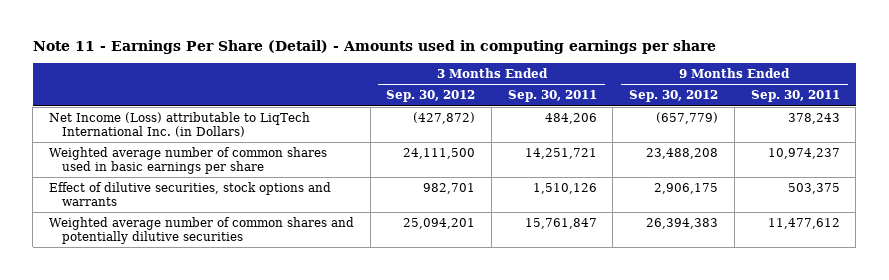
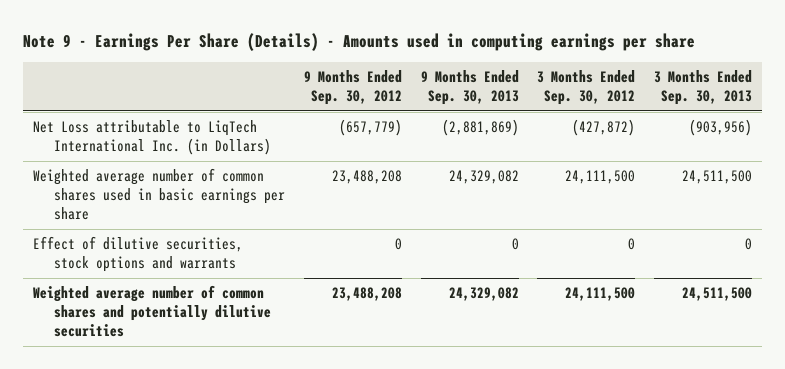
- Note 11 - Earnings Per Share (Detail) - Amounts used in computing earnings per share
+ Note 9 - Earnings Per Share (Details) - Amounts used in computing earnings per share
- | 3 Months Ended Sep. 30, 2012 | 3 Months Ended Sep. 30, 2011 | 9 Months Ended Sep. 30, 2012 | 9 Months Ended Sep. 30, 2011
+ | 9 Months Ended Sep. 30, 2012 | 9 Months Ended Sep. 30, 2013 | 3 Months Ended Sep. 30, 2012 | 3 Months Ended Sep. 30, 2013
- Net Income (Loss) attributable to LiqTech International Inc. (in Dollars) | (427,872) | 484,206 | (657,779) | 378,243
+ Net Loss attributable to LiqTech International Inc. (in Dollars) | (657,779) | (2,881,869) | (427,872) | (903,956)
- Effect of dilutive securities, stock options and warrants | 982,701 | 1,510,126 | 2,906,175 | 503,375
- Weighted average number of common shares and potentially dilutive securities | 25,094,201 | 15,761,847 | 26,394,383 | 11,477,612
+ Effect of dilutive securities, stock options and warrants | 0 | 0 | 0 | 0
+ Weighted average number of common shares and potentially dilutive securities | 23,488,208 | 24,329,082 | 24,111,500 | 24,511,500

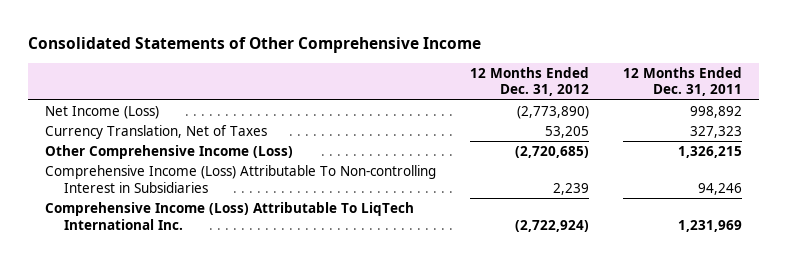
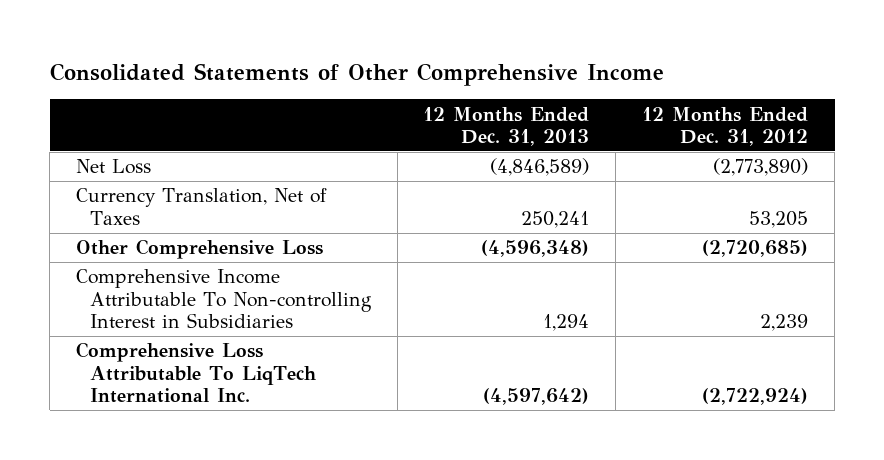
- | 12 Months Ended Dec. 31, 2012 | 12 Months Ended Dec. 31, 2011
+ | 12 Months Ended Dec. 31, 2013 | 12 Months Ended Dec. 31, 2012
- Net Income (Loss) | (2,773,890) | 998,892
+ Net Loss | (4,846,589) | (2,773,890)
- Other Comprehensive Income (Loss) | (2,720,685) | 1,326,215
- Comprehensive Income (Loss) Attributable To Non-controlling Interest in Subsidiaries | 2,239 | 94,246
- Comprehensive Income (Loss) Attributable To LiqTech International Inc. | (2,722,924) | 1,231,969
+ Other Comprehensive Loss | (4,596,348) | (2,720,685)
+ Comprehensive Income Attributable To Non-controlling Interest in Subsidiaries | 1,294 | 2,239
+ Comprehensive Loss Attributable To LiqTech International Inc. | (4,597,642) | (2,722,924)

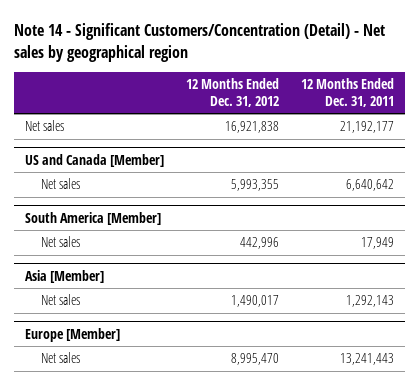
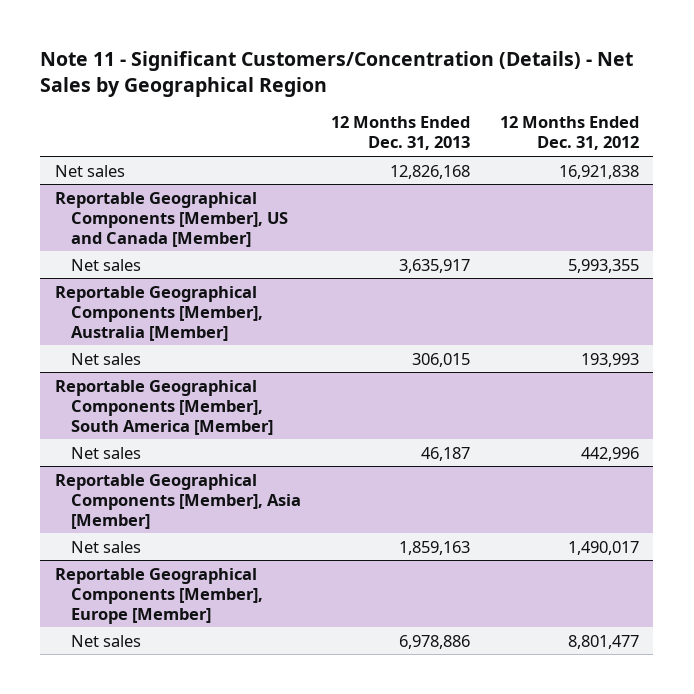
- Note 14 - Significant Customers/Concentration (Detail) - Net sales by geographical region
+ Note 11 - Significant Customers/Concentration (Details) - Net Sales by Geographical Region
- | 12 Months Ended Dec. 31, 2012 | 12 Months Ended Dec. 31, 2011
+ | 12 Months Ended Dec. 31, 2013 | 12 Months Ended Dec. 31, 2012
- US and Canada [Member]
+ Reportable Geographical Components [Member], US and Canada [Member]
- South America [Member]
+ Reportable Geographical Components [Member], Australia [Member]
+ Net sales | 306,015 | 193,993
+ Reportable Geographical Components [Member], South America [Member]
- Asia [Member]
+ Reportable Geographical Components [Member], Asia [Member]
- Europe [Member]
- Net sales | 8,995,470 | 13,241,443
+ Reportable Geographical Components [Member], Europe [Member]
+ Net sales | 6,978,886 | 8,801,477

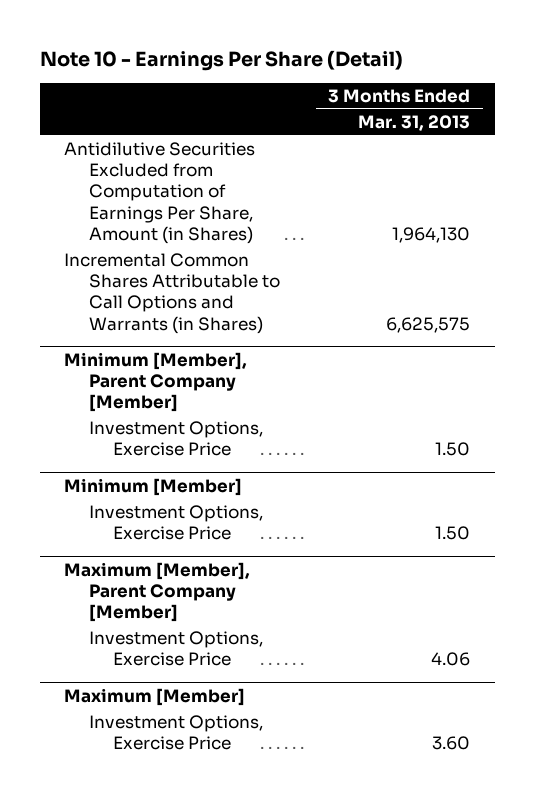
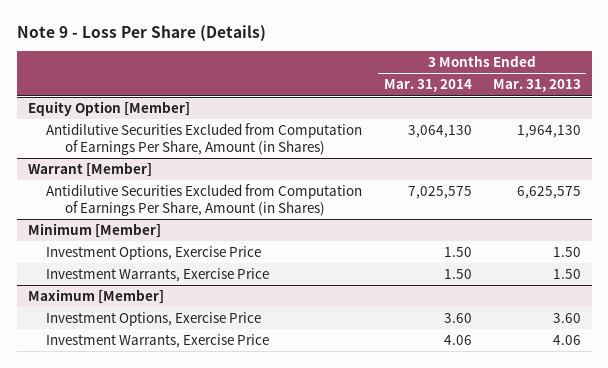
- Note 10 - Earnings Per Share (Detail)
+ Note 9 - Loss Per Share (Details)
- | 3 Months Ended Mar. 31, 2013
+ | 3 Months Ended Mar. 31, 2014 | 3 Months Ended Mar. 31, 2013
+ Equity Option [Member]
- Incremental Common Shares Attributable to Call Options and Warrants (in Shares) | 6,625,575
- Minimum [Member], Parent Company [Member]
- Investment Options, Exercise Price | 1.50
+ Warrant [Member]
+ Antidilutive Securities Excluded from Computation of Earnings Per Share, Amount (in Shares) | 7,025,575 | 6,625,575
- Maximum [Member], Parent Company [Member]
- Investment Options, Exercise Price | 4.06
@ Minimum [Member]
+ Investment Warrants, Exercise Price | 1.50 | 1.50
@ Maximum [Member]
+ Investment Warrants, Exercise Price | 4.06 | 4.06

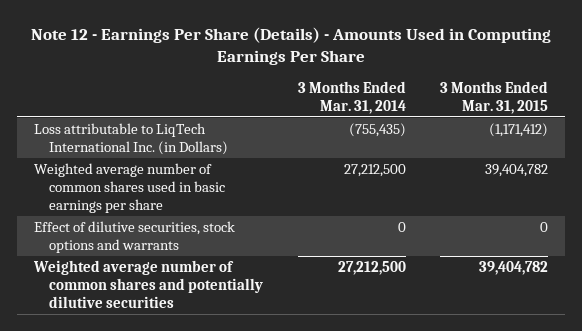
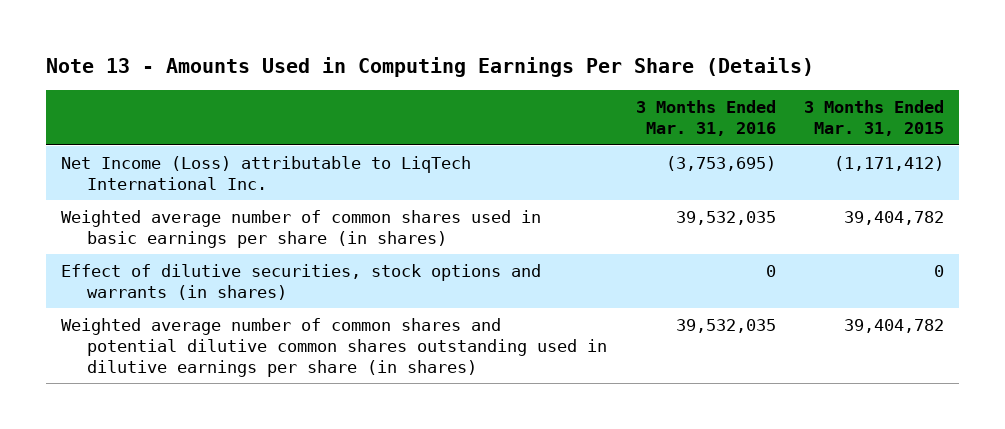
- Note 12 - Earnings Per Share (Details) - Amounts Used in Computing Earnings Per Share
+ Note 13 - Amounts Used in Computing Earnings Per Share (Details)
- | 3 Months Ended Mar. 31, 2014 | 3 Months Ended Mar. 31, 2015
+ | 3 Months Ended Mar. 31, 2016 | 3 Months Ended Mar. 31, 2015
- Loss attributable to LiqTech International Inc. (in Dollars) | (755,435) | (1,171,412)
- Weighted average number of common shares used in basic earnings per share | 27,212,500 | 39,404,782
- Effect of dilutive securities, stock options and warrants | 0 | 0
- Weighted average number of common shares and potentially dilutive securities | 27,212,500 | 39,404,782
+ Net Income (Loss) attributable to LiqTech International Inc. | (3,753,695) | (1,171,412)
+ Weighted average number of common shares used in basic earnings per share (in shares) | 39,532,035 | 39,404,782
+ Effect of dilutive securities, stock options and warrants (in shares) | 0 | 0
+ Weighted average number of common shares and potential dilutive common shares outstanding used in dilutive earnings per share (in shares) | 39,532,035 | 39,404,782

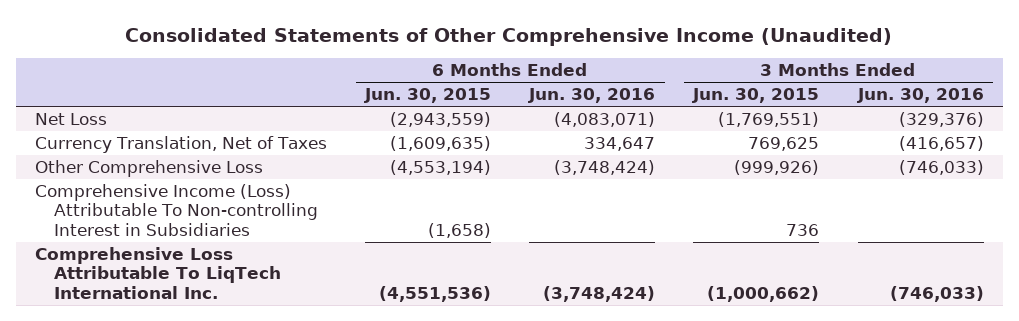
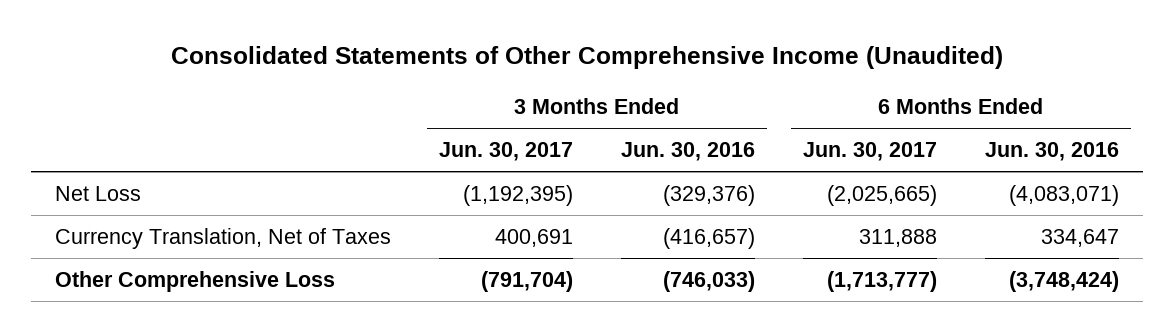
- | 6 Months Ended Jun. 30, 2015 | 6 Months Ended Jun. 30, 2016 | 3 Months Ended Jun. 30, 2015 | 3 Months Ended Jun. 30, 2016
+ | 3 Months Ended Jun. 30, 2017 | 3 Months Ended Jun. 30, 2016 | 6 Months Ended Jun. 30, 2017 | 6 Months Ended Jun. 30, 2016
- Comprehensive Income (Loss) Attributable To Non-controlling Interest in Subsidiaries | (1,658) | | 736 |
- Comprehensive Loss Attributable To LiqTech International Inc. | (4,551,536) | (3,748,424) | (1,000,662) | (746,033)

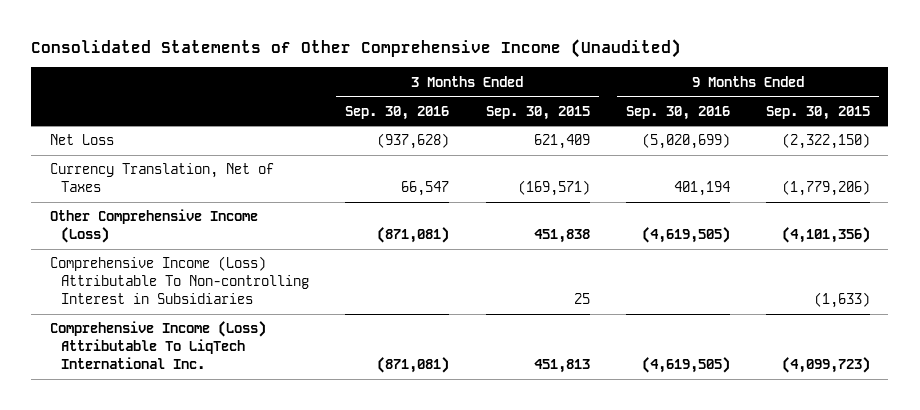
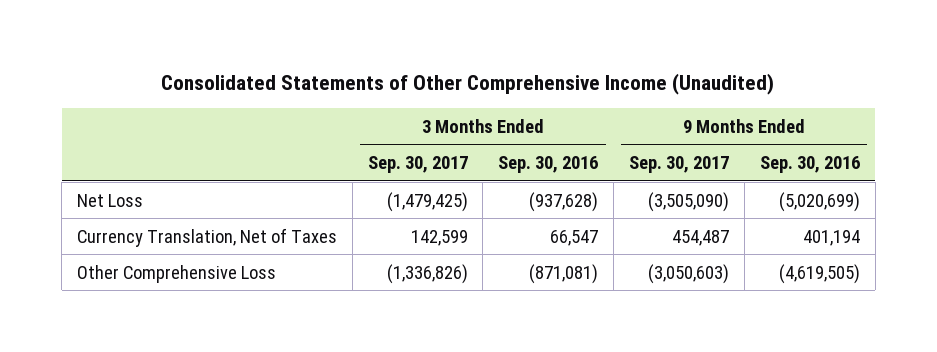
- | 3 Months Ended Sep. 30, 2016 | 3 Months Ended Sep. 30, 2015 | 9 Months Ended Sep. 30, 2016 | 9 Months Ended Sep. 30, 2015
+ | 3 Months Ended Sep. 30, 2017 | 3 Months Ended Sep. 30, 2016 | 9 Months Ended Sep. 30, 2017 | 9 Months Ended Sep. 30, 2016
- Other Comprehensive Income (Loss) | (871,081) | 451,838 | (4,619,505) | (4,101,356)
- Comprehensive Income (Loss) Attributable To Non-controlling Interest in Subsidiaries | | 25 | | (1,633)
- Comprehensive Income (Loss) Attributable To LiqTech International Inc. | (871,081) | 451,813 | (4,619,505) | (4,099,723)
+ Other Comprehensive Loss | (1,336,826) | (871,081) | (3,050,603) | (4,619,505)

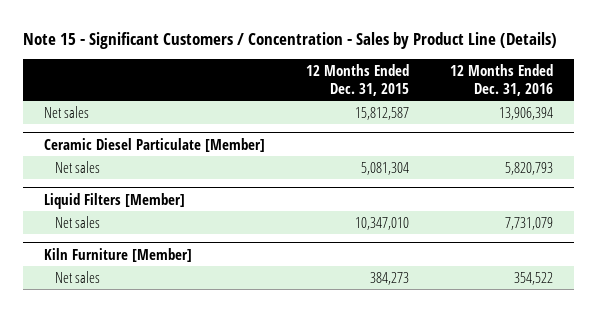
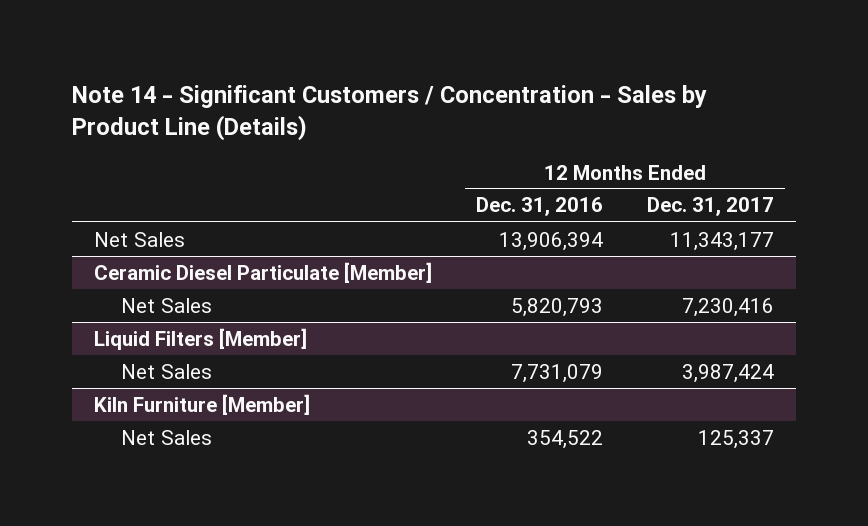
- Note 15 - Significant Customers / Concentration - Sales by Product Line (Details)
+ Note 14 - Significant Customers / Concentration - Sales by Product Line (Details)
- | 12 Months Ended Dec. 31, 2015 | 12 Months Ended Dec. 31, 2016
+ | 12 Months Ended Dec. 31, 2016 | 12 Months Ended Dec. 31, 2017
- Net sales | 15,812,587 | 13,906,394
+ Net Sales | 13,906,394 | 11,343,177
@ Ceramic Diesel Particulate [Member]
- Net sales | 5,081,304 | 5,820,793
+ Net Sales | 5,820,793 | 7,230,416
@ Liquid Filters [Member]
- Net sales | 10,347,010 | 7,731,079
+ Net Sales | 7,731,079 | 3,987,424
@ Kiln Furniture [Member]
- Net sales | 384,273 | 354,522
+ Net Sales | 354,522 | 125,337

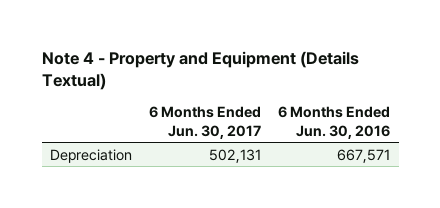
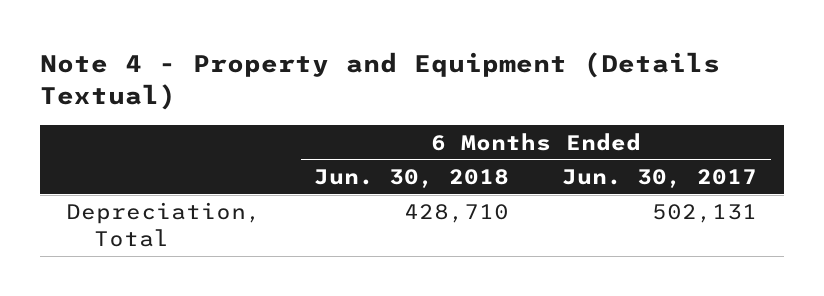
- | 6 Months Ended Jun. 30, 2017 | 6 Months Ended Jun. 30, 2016
+ | 6 Months Ended Jun. 30, 2018 | 6 Months Ended Jun. 30, 2017
- Depreciation | 502,131 | 667,571
+ Depreciation, Total | 428,710 | 502,131

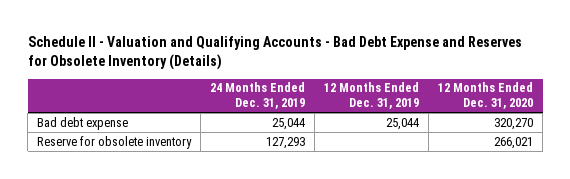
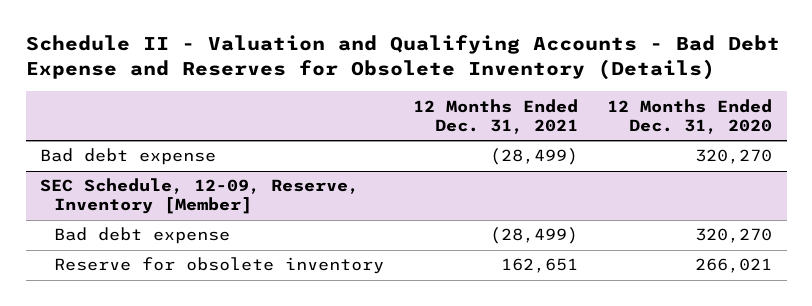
- | 24 Months Ended Dec. 31, 2019 | 12 Months Ended Dec. 31, 2019 | 12 Months Ended Dec. 31, 2020
+ | 12 Months Ended Dec. 31, 2021 | 12 Months Ended Dec. 31, 2020
+ SEC Schedule, 12-09, Reserve, Inventory [Member]
+ Bad debt expense | (28,499) | 320,270

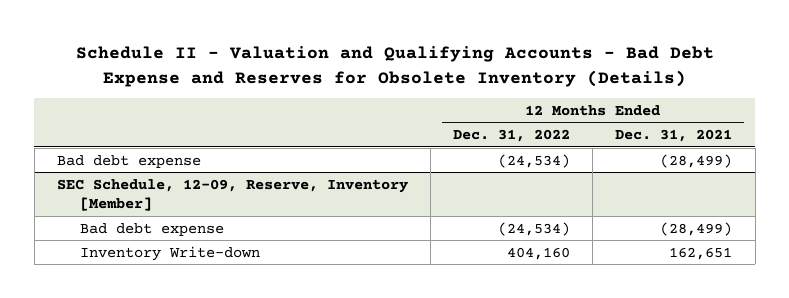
- | 12 Months Ended Dec. 31, 2021 | 12 Months Ended Dec. 31, 2020
+ | 12 Months Ended Dec. 31, 2022 | 12 Months Ended Dec. 31, 2021
@ SEC Schedule, 12-09, Reserve, Inventory [Member]
- Reserve for obsolete inventory | 162,651 | 266,021
+ Inventory Write-down | 404,160 | 162,651

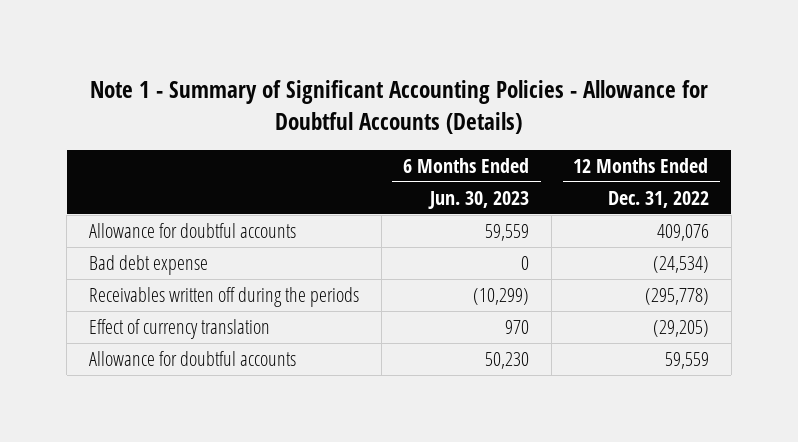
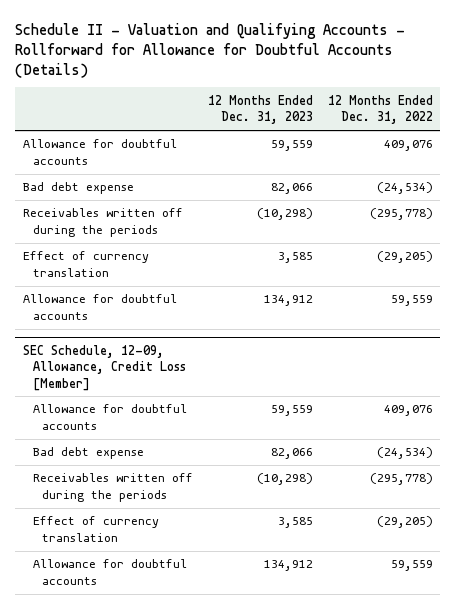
- Note 1 - Summary of Significant Accounting Policies - Allowance for Doubtful Accounts (Details)
+ Schedule II - Valuation and Qualifying Accounts - Rollforward for Allowance for Doubtful Accounts (Details)
- | 6 Months Ended Jun. 30, 2023 | 12 Months Ended Dec. 31, 2022
+ | 12 Months Ended Dec. 31, 2023 | 12 Months Ended Dec. 31, 2022
+ SEC Schedule, 12-09, Allowance, Credit Loss [Member]
+ Allowance for doubtful accounts | 59,559 | 409,076
+ Bad debt expense | 82,066 | (24,534)
+ Receivables written off during the periods | (10,298) | (295,778)
+ Effect of currency translation | 3,585 | (29,205)
+ Allowance for doubtful accounts | 134,912 | 59,559

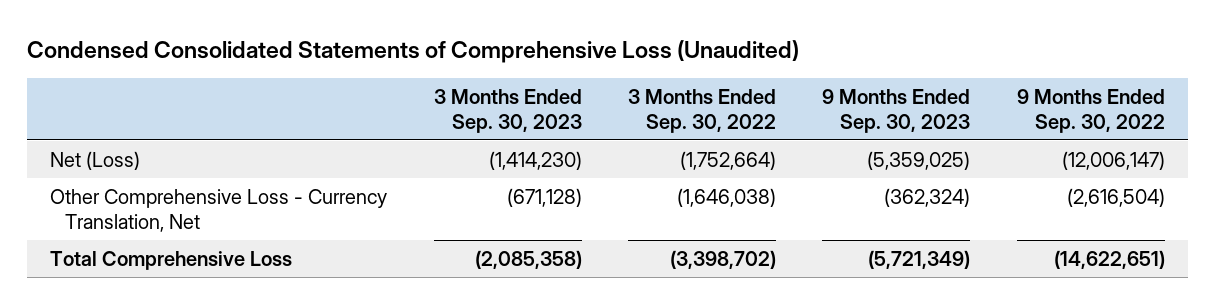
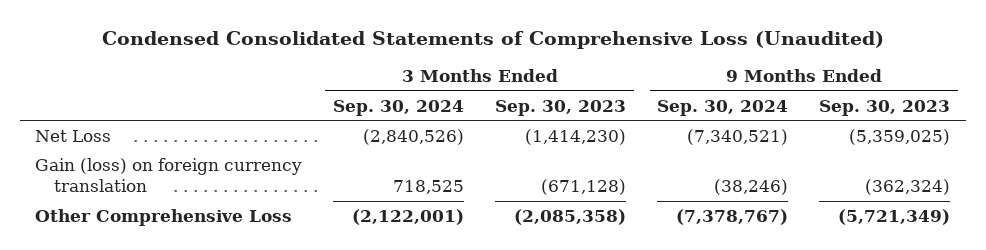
- | 3 Months Ended Sep. 30, 2023 | 3 Months Ended Sep. 30, 2022 | 9 Months Ended Sep. 30, 2023 | 9 Months Ended Sep. 30, 2022
+ | 3 Months Ended Sep. 30, 2024 | 3 Months Ended Sep. 30, 2023 | 9 Months Ended Sep. 30, 2024 | 9 Months Ended Sep. 30, 2023
- Net (Loss) | (1,414,230) | (1,752,664) | (5,359,025) | (12,006,147)
- Other Comprehensive Loss - Currency Translation, Net | (671,128) | (1,646,038) | (362,324) | (2,616,504)
- Total Comprehensive Loss | (2,085,358) | (3,398,702) | (5,721,349) | (14,622,651)
+ Net Loss | (2,840,526) | (1,414,230) | (7,340,521) | (5,359,025)
+ Gain (loss) on foreign currency translation | 718,525 | (671,128) | (38,246) | (362,324)
+ Other Comprehensive Loss | (2,122,001) | (2,085,358) | (7,378,767) | (5,721,349)

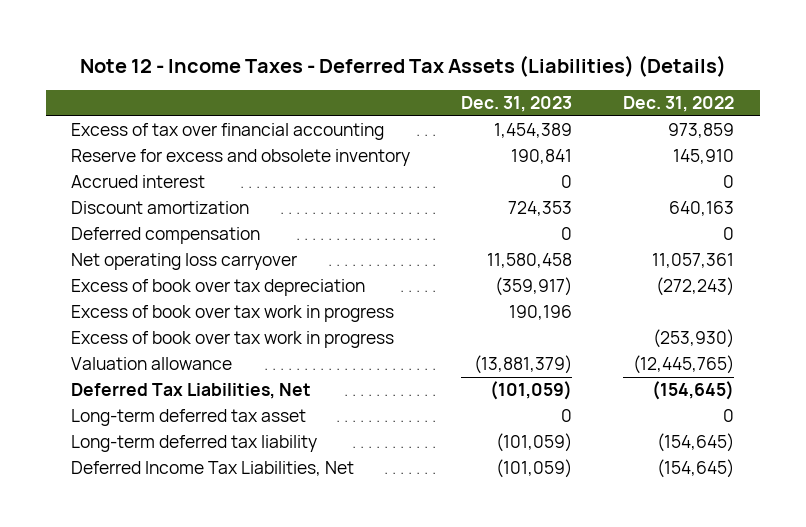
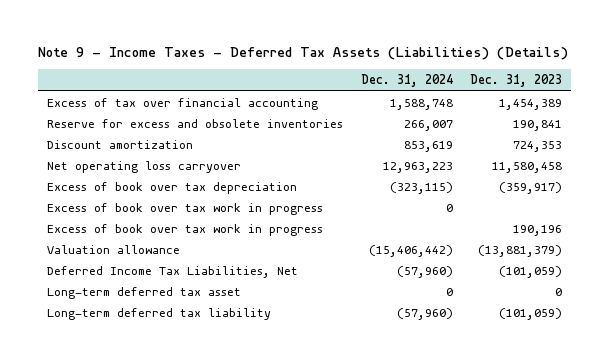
- Note 12 - Income Taxes - Deferred Tax Assets (Liabilities) (Details)
+ Note 9 - Income Taxes - Deferred Tax Assets (Liabilities) (Details)
- | Dec. 31, 2023 | Dec. 31, 2022
+ | Dec. 31, 2024 | Dec. 31, 2023
- Reserve for excess and obsolete inventory | 190,841 | 145,910
- Accrued interest | 0 | 0
+ Reserve for excess and obsolete inventories | 266,007 | 190,841
- Deferred compensation | 0 | 0
moved down: Excess of book over tax work in progress | | 190,196
- Deferred Tax Liabilities, Net | (101,059) | (154,645)
moved up: Deferred Income Tax Liabilities, Net | (57,960) | (101,059)

